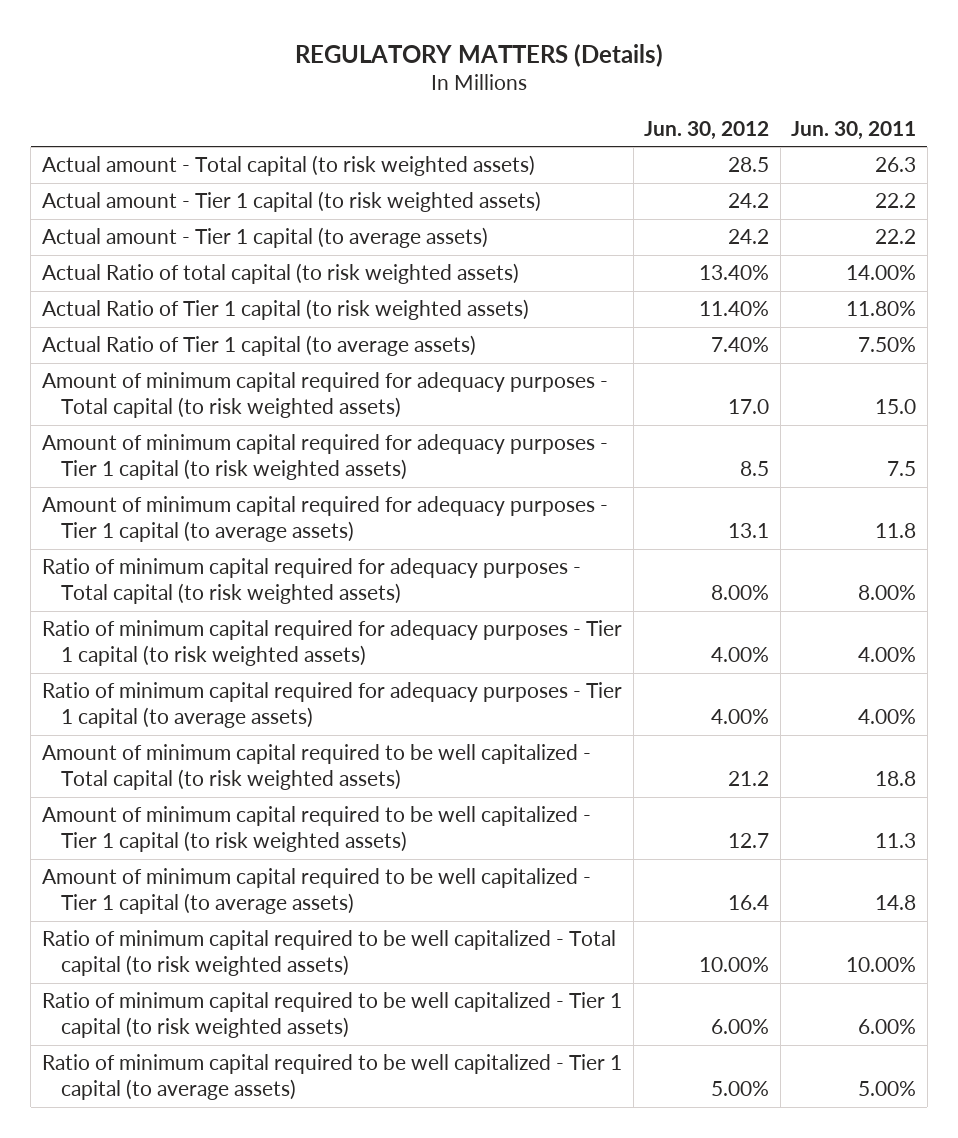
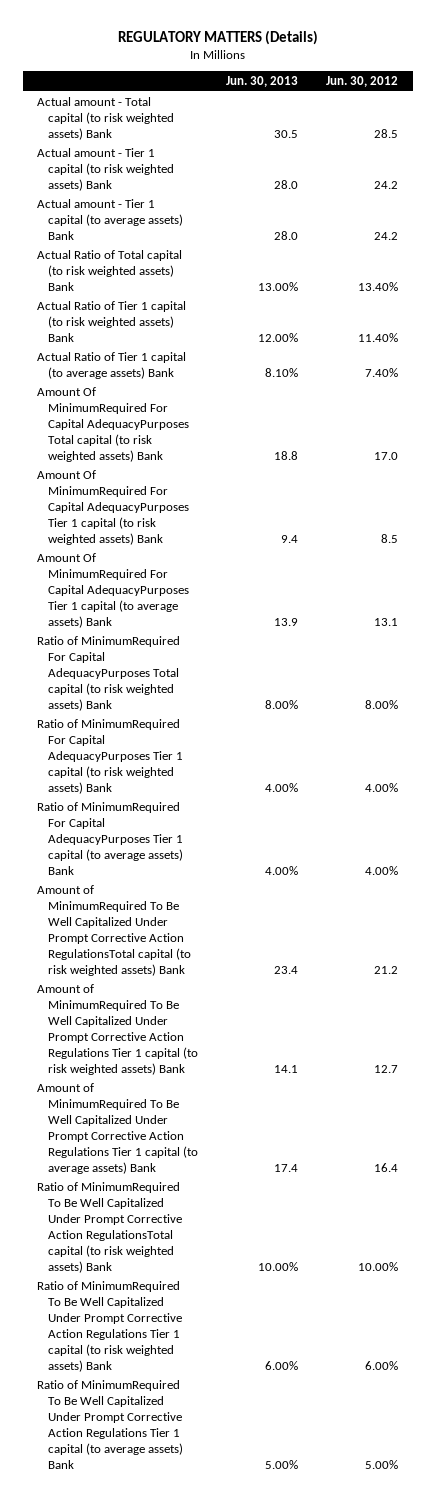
- | Jun. 30, 2012 | Jun. 30, 2011
+ | Jun. 30, 2013 | Jun. 30, 2012
- Actual amount - Total capital (to risk weighted assets) | 28.5 | 26.3
- Actual amount - Tier 1 capital (to risk weighted assets) | 24.2 | 22.2
- Actual amount - Tier 1 capital (to average assets) | 24.2 | 22.2
- Actual Ratio of total capital (to risk weighted assets) | 13.40% | 14.00%
- Actual Ratio of Tier 1 capital (to risk weighted assets) | 11.40% | 11.80%
- Actual Ratio of Tier 1 capital (to average assets) | 7.40% | 7.50%
- Amount of minimum capital required for adequacy purposes - Total capital (to risk weighted assets) | 17.0 | 15.0
- Amount of minimum capital required for adequacy purposes - Tier 1 capital (to risk weighted assets) | 8.5 | 7.5
- Amount of minimum capital required for adequacy purposes - Tier 1 capital (to average assets) | 13.1 | 11.8
- Ratio of minimum capital required for adequacy purposes - Total capital (to risk weighted assets) | 8.00% | 8.00%
- Ratio of minimum capital required for adequacy purposes - Tier 1 capital (to risk weighted assets) | 4.00% | 4.00%
- Ratio of minimum capital required for adequacy purposes - Tier 1 capital (to average assets) | 4.00% | 4.00%
- Amount of minimum capital required to be well capitalized - Total capital (to risk weighted assets) | 21.2 | 18.8
- Amount of minimum capital required to be well capitalized - Tier 1 capital (to risk weighted assets) | 12.7 | 11.3
- Amount of minimum capital required to be well capitalized - Tier 1 capital (to average assets) | 16.4 | 14.8
- Ratio of minimum capital required to be well capitalized - Total capital (to risk weighted assets) | 10.00% | 10.00%
- Ratio of minimum capital required to be well capitalized - Tier 1 capital (to risk weighted assets) | 6.00% | 6.00%
- Ratio of minimum capital required to be well capitalized - Tier 1 capital (to average assets) | 5.00% | 5.00%
+ Actual amount - Total capital (to risk weighted assets) Bank | 30.5 | 28.5
+ Actual amount - Tier 1 capital (to risk weighted assets) Bank | 28.0 | 24.2
+ Actual amount - Tier 1 capital (to average assets) Bank | 28.0 | 24.2
+ Actual Ratio of Total capital (to risk weighted assets) Bank | 13.00% | 13.40%
+ Actual Ratio of Tier 1 capital (to risk weighted assets) Bank | 12.00% | 11.40%
+ Actual Ratio of Tier 1 capital (to average assets) Bank | 8.10% | 7.40%
+ Amount Of MinimumRequired For Capital AdequacyPurposes Total capital (to risk weighted assets) Bank | 18.8 | 17.0
+ Amount Of MinimumRequired For Capital AdequacyPurposes Tier 1 capital (to risk weighted assets) Bank | 9.4 | 8.5
+ Amount Of MinimumRequired For Capital AdequacyPurposes Tier 1 capital (to average assets) Bank | 13.9 | 13.1
+ Ratio of MinimumRequired For Capital AdequacyPurposes Total capital (to risk weighted assets) Bank | 8.00% | 8.00%
+ Ratio of MinimumRequired For Capital AdequacyPurposes Tier 1 capital (to risk weighted assets) Bank | 4.00% | 4.00%
+ Ratio of MinimumRequired For Capital AdequacyPurposes Tier 1 capital (to average assets) Bank | 4.00% | 4.00%
+ Amount of MinimumRequired To Be Well Capitalized Under Prompt Corrective Action RegulationsTotal capital (to risk weighted assets) Bank | 23.4 | 21.2
+ Amount of MinimumRequired To Be Well Capitalized Under Prompt Corrective Action Regulations Tier 1 capital (to risk weighted assets) Bank | 14.1 | 12.7
+ Amount of MinimumRequired To Be Well Capitalized Under Prompt Corrective Action Regulations Tier 1 capital (to average assets) Bank | 17.4 | 16.4
+ Ratio of MinimumRequired To Be Well Capitalized Under Prompt Corrective Action RegulationsTotal capital (to risk weighted assets) Bank | 10.00% | 10.00%
+ Ratio of MinimumRequired To Be Well Capitalized Under Prompt Corrective Action Regulations Tier 1 capital (to risk weighted assets) Bank | 6.00% | 6.00%
+ Ratio of MinimumRequired To Be Well Capitalized Under Prompt Corrective Action Regulations Tier 1 capital (to average assets) Bank | 5.00% | 5.00%

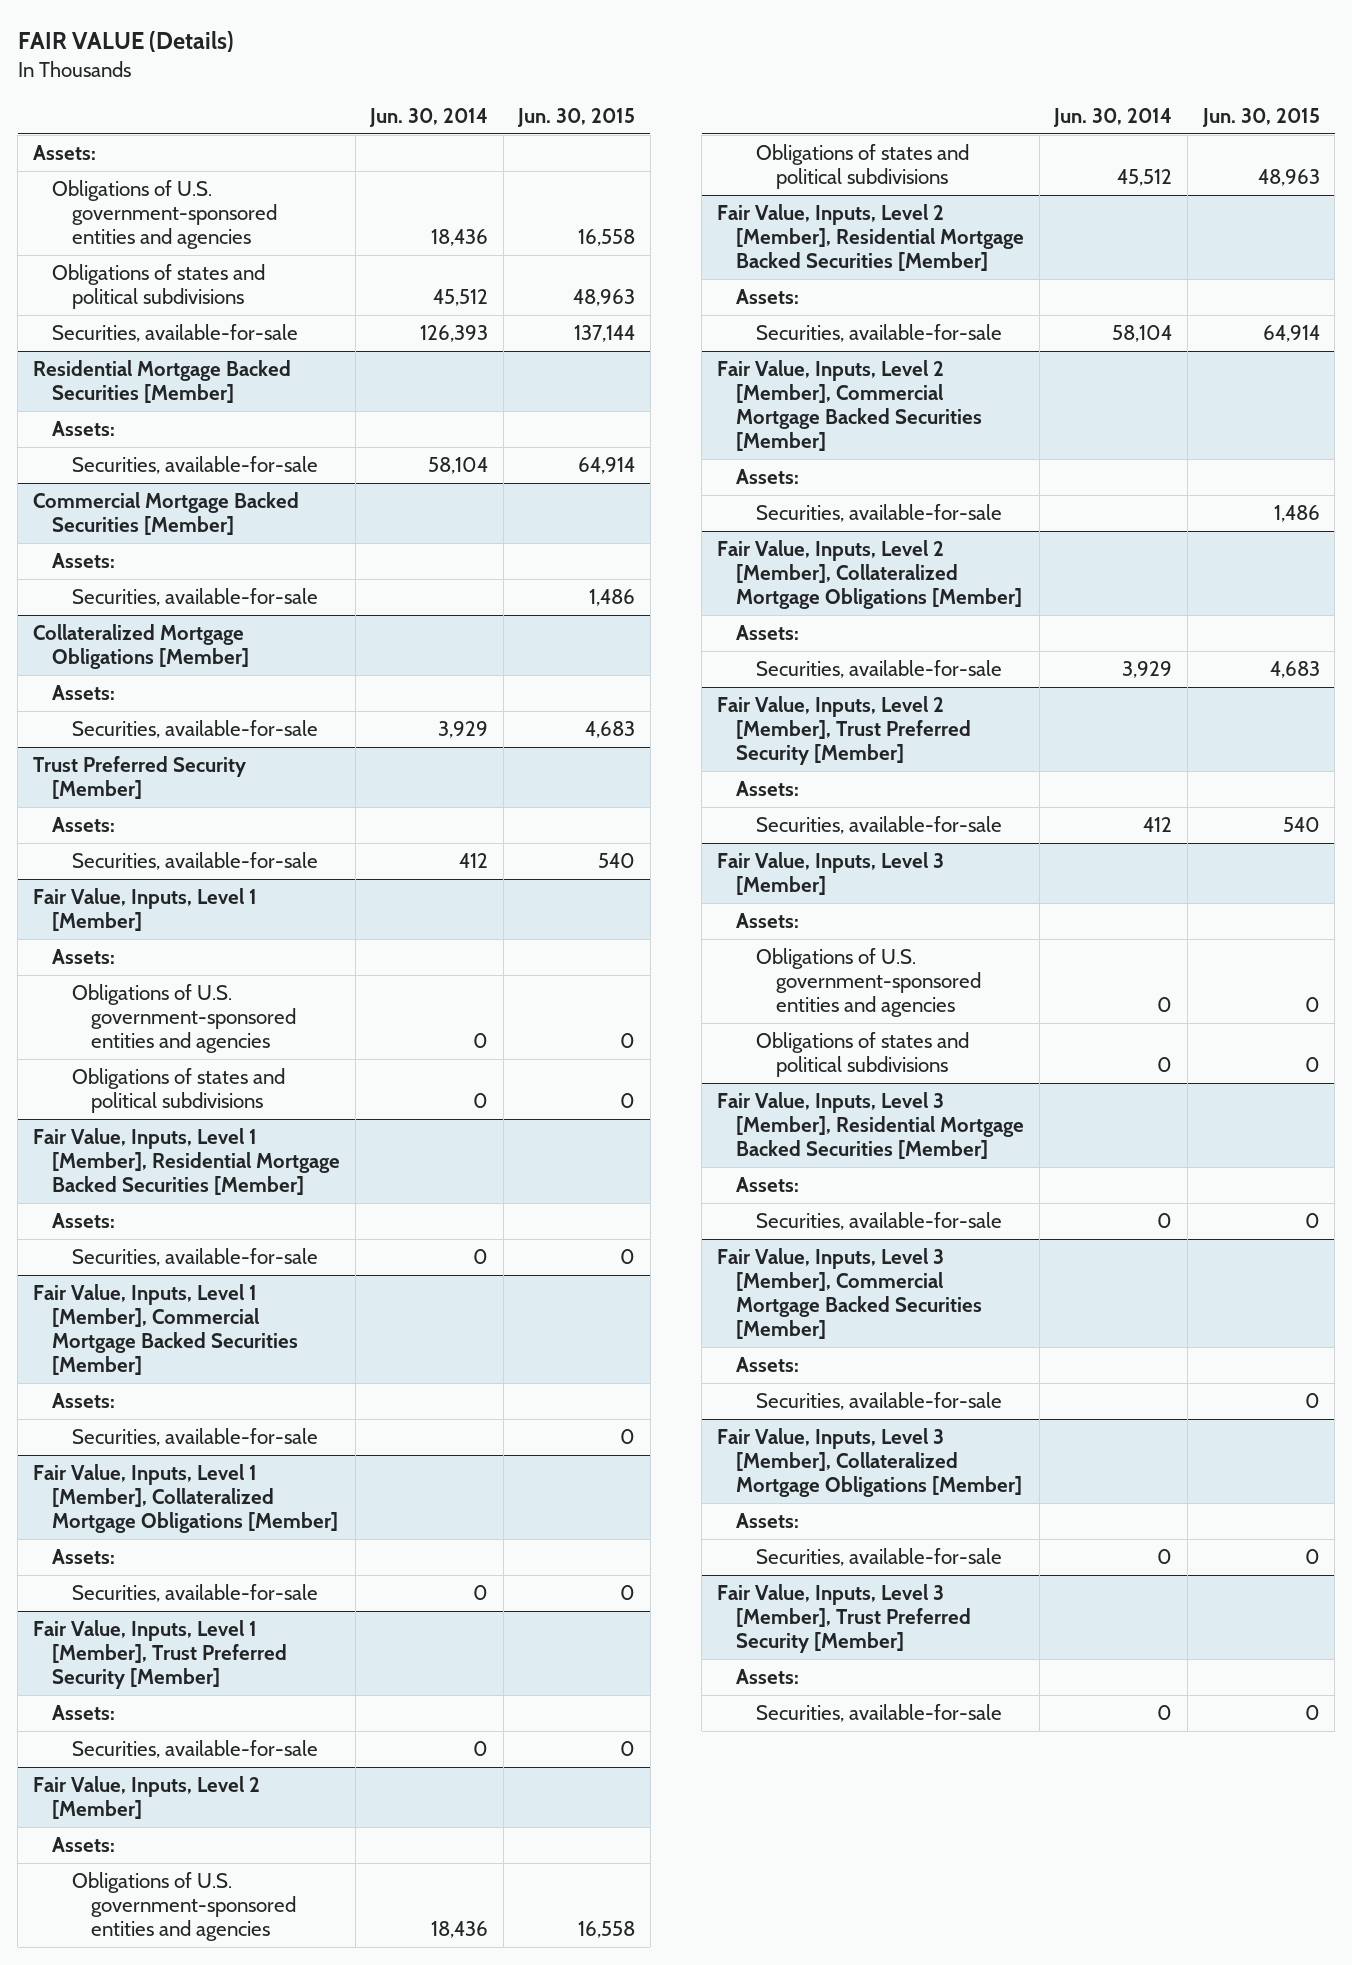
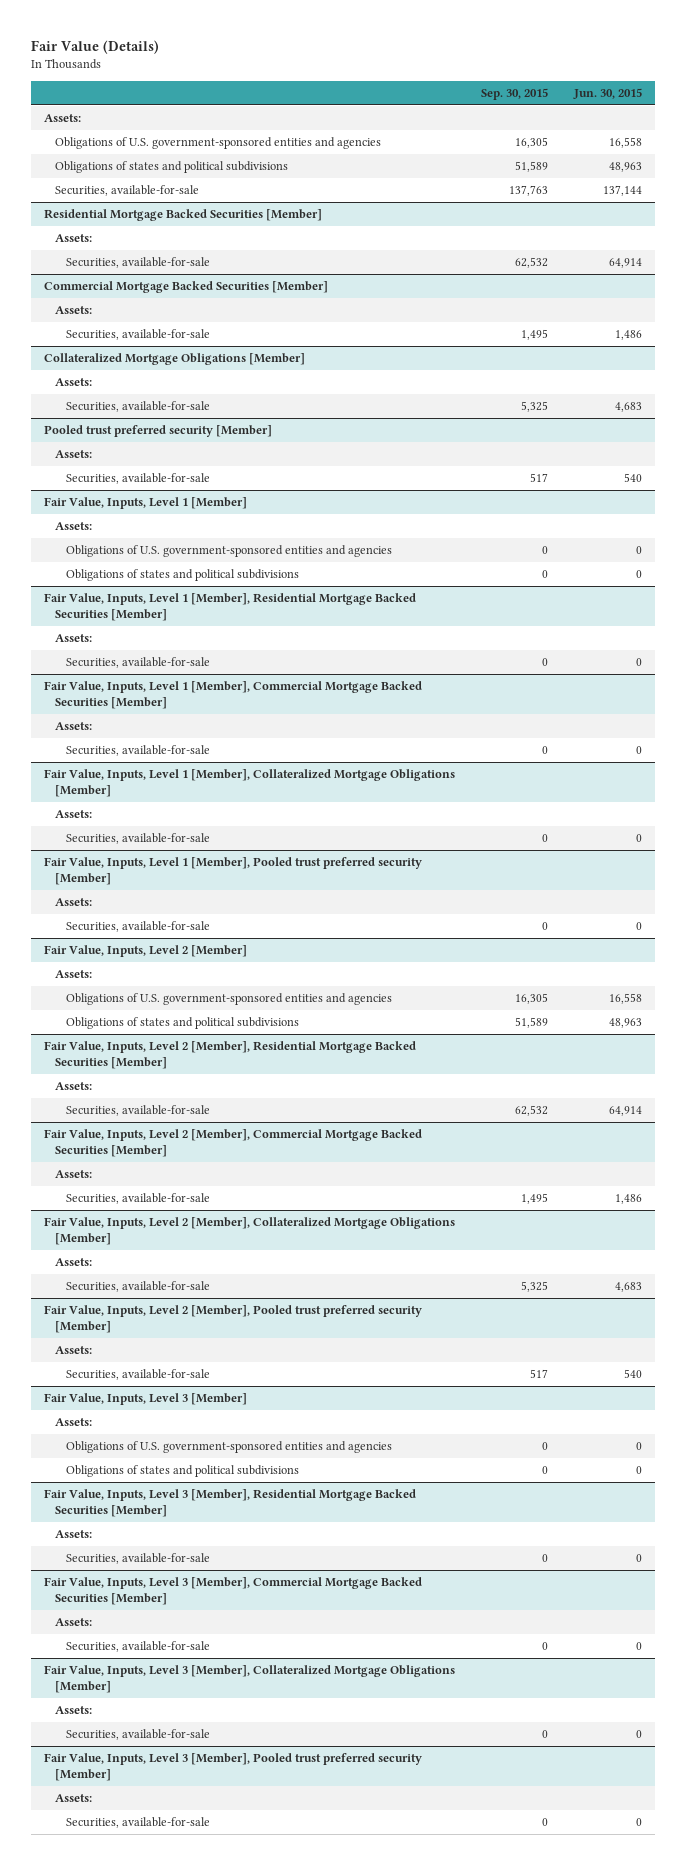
- FAIR VALUE (Details)
+ Fair Value (Details)
- | Jun. 30, 2014 | Jun. 30, 2015
+ | Sep. 30, 2015 | Jun. 30, 2015
- Trust Preferred Security [Member]
+ Pooled trust preferred security [Member]
- Fair Value, Inputs, Level 1 [Member], Trust Preferred Security [Member]
+ Fair Value, Inputs, Level 1 [Member], Pooled trust preferred security [Member]
- Fair Value, Inputs, Level 2 [Member], Trust Preferred Security [Member]
+ Fair Value, Inputs, Level 2 [Member], Pooled trust preferred security [Member]
- Fair Value, Inputs, Level 3 [Member], Trust Preferred Security [Member]
+ Fair Value, Inputs, Level 3 [Member], Pooled trust preferred security [Member]

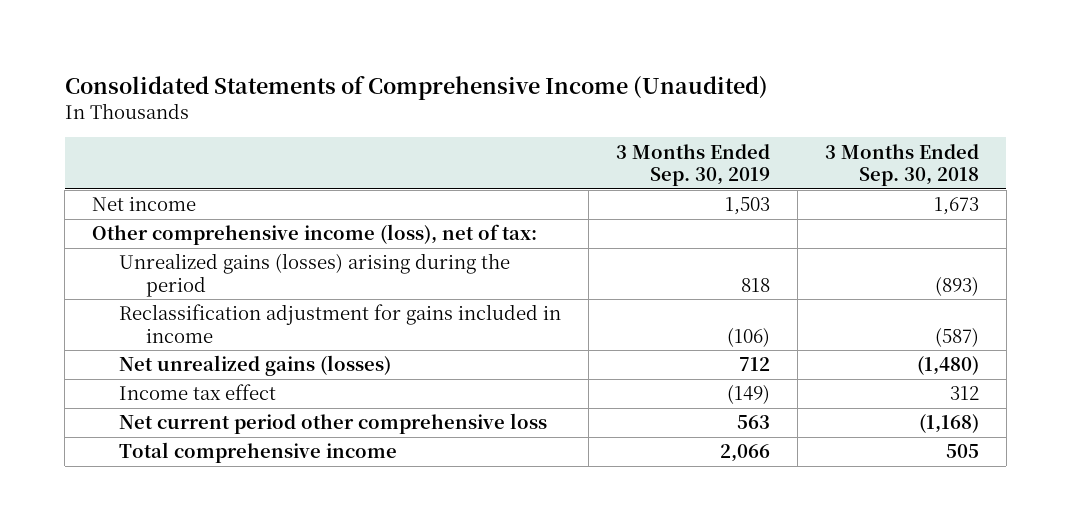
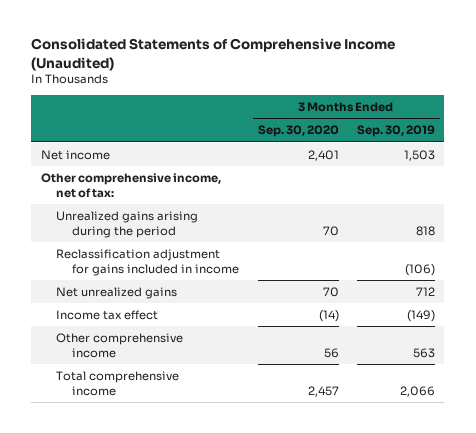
- | 3 Months Ended Sep. 30, 2019 | 3 Months Ended Sep. 30, 2018
+ | 3 Months Ended Sep. 30, 2020 | 3 Months Ended Sep. 30, 2019
- Other comprehensive income (loss), net of tax:
- Unrealized gains (losses) arising during the period | 818 | (893)
+ Other comprehensive income, net of tax:
+ Unrealized gains arising during the period | 70 | 818
- Net unrealized gains (losses) | 712 | (1,480)
+ Net unrealized gains | 70 | 712
- Net current period other comprehensive loss | 563 | (1,168)
+ Other comprehensive income | 56 | 563

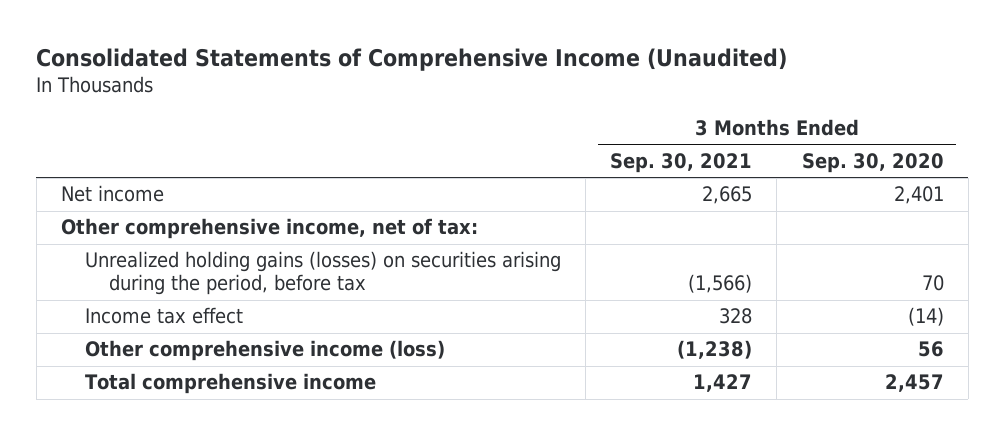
- | 3 Months Ended Sep. 30, 2020 | 3 Months Ended Sep. 30, 2019
+ | 3 Months Ended Sep. 30, 2021 | 3 Months Ended Sep. 30, 2020
- Unrealized gains arising during the period | 70 | 818
- Reclassification adjustment for gains included in income | | (106)
- Net unrealized gains | 70 | 712
+ Unrealized holding gains (losses) on securities arising during the period, before tax | (1,566) | 70
- Other comprehensive income | 56 | 563
+ Other comprehensive income (loss) | (1,238) | 56

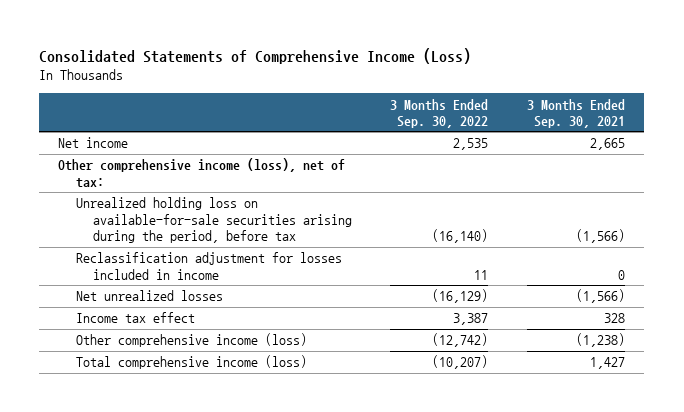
- Consolidated Statements of Comprehensive Income (Unaudited)
+ Consolidated Statements of Comprehensive Income (Loss)
- | 3 Months Ended Sep. 30, 2021 | 3 Months Ended Sep. 30, 2020
+ | 3 Months Ended Sep. 30, 2022 | 3 Months Ended Sep. 30, 2021
- Other comprehensive income, net of tax:
- Unrealized holding gains (losses) on securities arising during the period, before tax | (1,566) | 70
+ Other comprehensive income (loss), net of tax:
+ Unrealized holding loss on available-for-sale securities arising during the period, before tax | (16,140) | (1,566)
+ Reclassification adjustment for losses included in income | 11 | 0
+ Net unrealized losses | (16,129) | (1,566)
- Total comprehensive income | 1,427 | 2,457
+ Total comprehensive income (loss) | (10,207) | 1,427

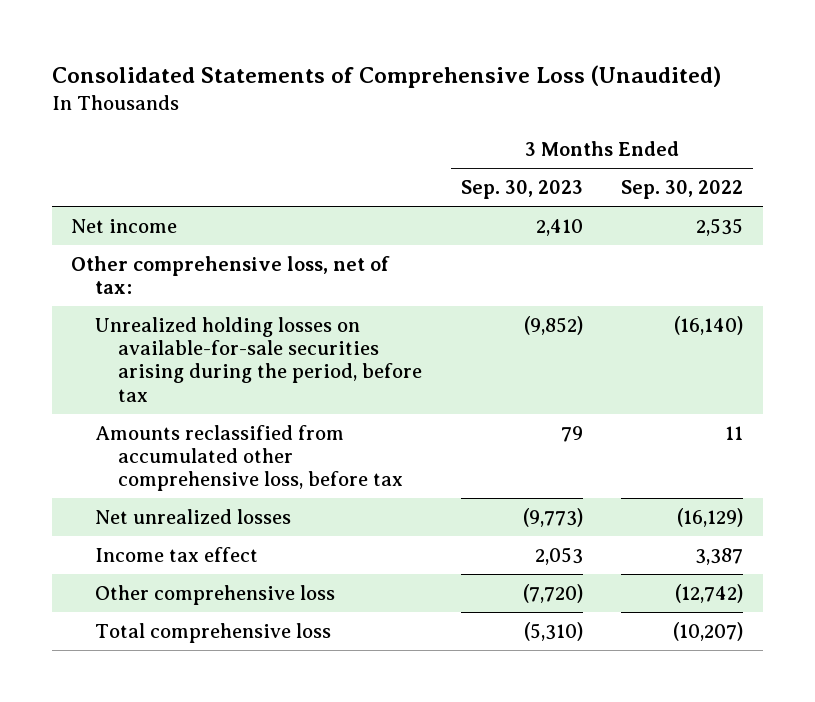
- Consolidated Statements of Comprehensive Income (Loss)
+ Consolidated Statements of Comprehensive Loss (Unaudited)
- | 3 Months Ended Sep. 30, 2022 | 3 Months Ended Sep. 30, 2021
+ | 3 Months Ended Sep. 30, 2023 | 3 Months Ended Sep. 30, 2022
- Other comprehensive income (loss), net of tax:
- Unrealized holding loss on available-for-sale securities arising during the period, before tax | (16,140) | (1,566)
- Reclassification adjustment for losses included in income | 11 | 0
+ Other comprehensive loss, net of tax:
+ Unrealized holding losses on available-for-sale securities arising during the period, before tax | (9,852) | (16,140)
+ Amounts reclassified from accumulated other comprehensive loss, before tax | 79 | 11
- Other comprehensive income (loss) | (12,742) | (1,238)
- Total comprehensive income (loss) | (10,207) | 1,427
+ Other comprehensive loss | (7,720) | (12,742)
+ Total comprehensive loss | (5,310) | (10,207)

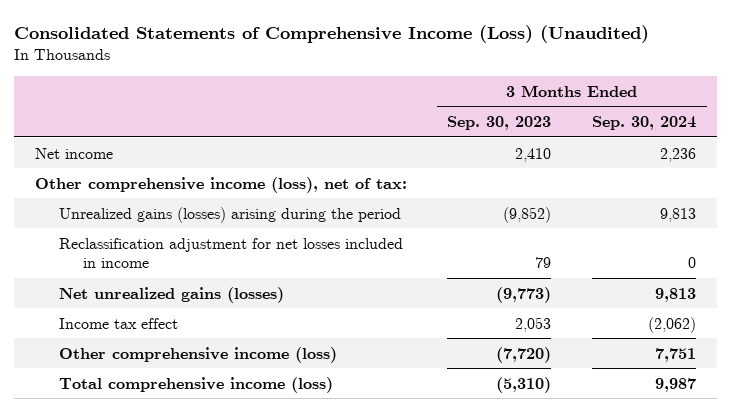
- Consolidated Statements of Comprehensive Loss (Unaudited)
+ Consolidated Statements of Comprehensive Income (Loss) (Unaudited)
- | 3 Months Ended Sep. 30, 2023 | 3 Months Ended Sep. 30, 2022
+ | 3 Months Ended Sep. 30, 2023 | 3 Months Ended Sep. 30, 2024
- Other comprehensive loss, net of tax:
- Unrealized holding losses on available-for-sale securities arising during the period, before tax | (9,852) | (16,140)
- Amounts reclassified from accumulated other comprehensive loss, before tax | 79 | 11
- Net unrealized losses | (9,773) | (16,129)
+ Other comprehensive income (loss), net of tax:
+ Unrealized gains (losses) arising during the period | (9,852) | 9,813
+ Reclassification adjustment for net losses included in income | 79 | 0
+ Net unrealized gains (losses) | (9,773) | 9,813
- Other comprehensive loss | (7,720) | (12,742)
- Total comprehensive loss | (5,310) | (10,207)
+ Other comprehensive income (loss) | (7,720) | 7,751
+ Total comprehensive income (loss) | (5,310) | 9,987

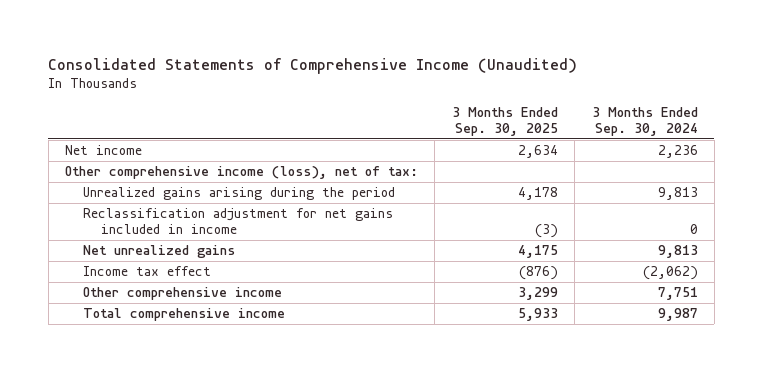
- Consolidated Statements of Comprehensive Income (Loss) (Unaudited)
+ Consolidated Statements of Comprehensive Income (Unaudited)
- | 3 Months Ended Sep. 30, 2023 | 3 Months Ended Sep. 30, 2024
+ | 3 Months Ended Sep. 30, 2025 | 3 Months Ended Sep. 30, 2024
- Unrealized gains (losses) arising during the period | (9,852) | 9,813
- Reclassification adjustment for net losses included in income | 79 | 0
- Net unrealized gains (losses) | (9,773) | 9,813
+ Unrealized gains arising during the period | 4,178 | 9,813
+ Reclassification adjustment for net gains included in income | (3) | 0
+ Net unrealized gains | 4,175 | 9,813
- Other comprehensive income (loss) | (7,720) | 7,751
- Total comprehensive income (loss) | (5,310) | 9,987
+ Other comprehensive income | 3,299 | 7,751
+ Total comprehensive income | 5,933 | 9,987

